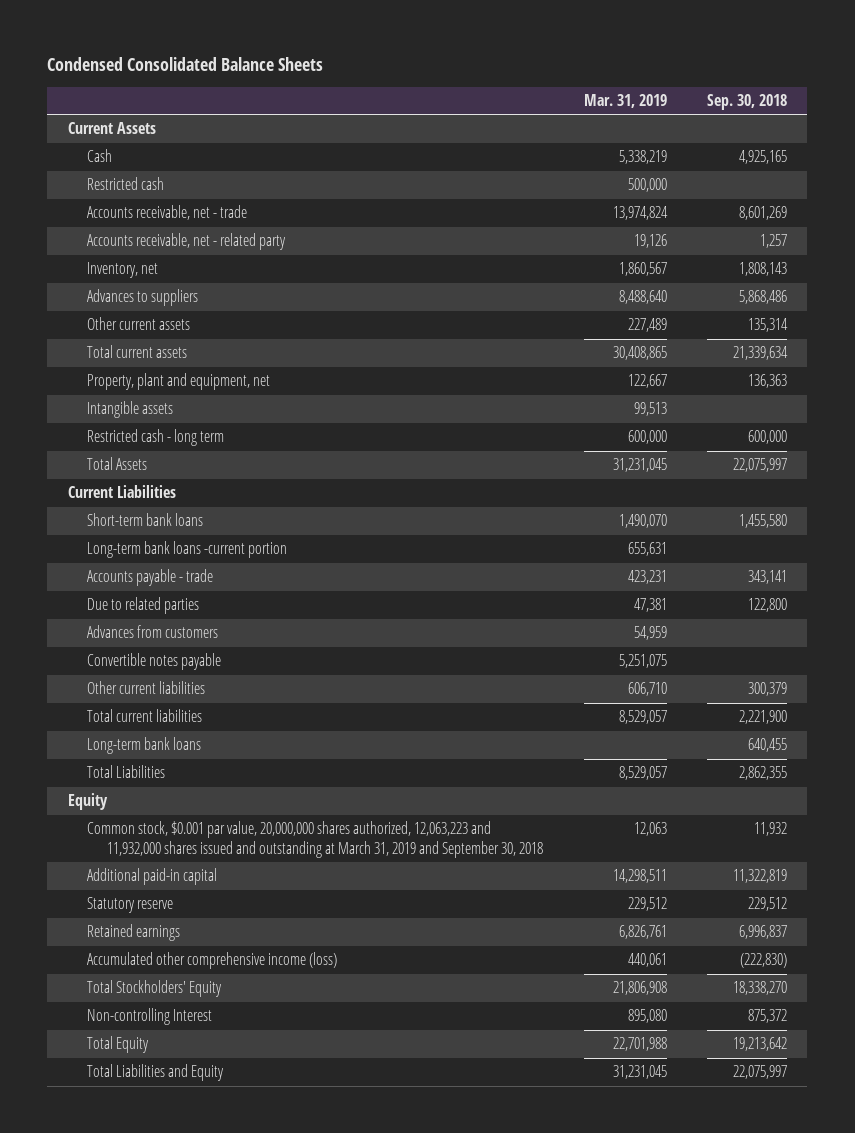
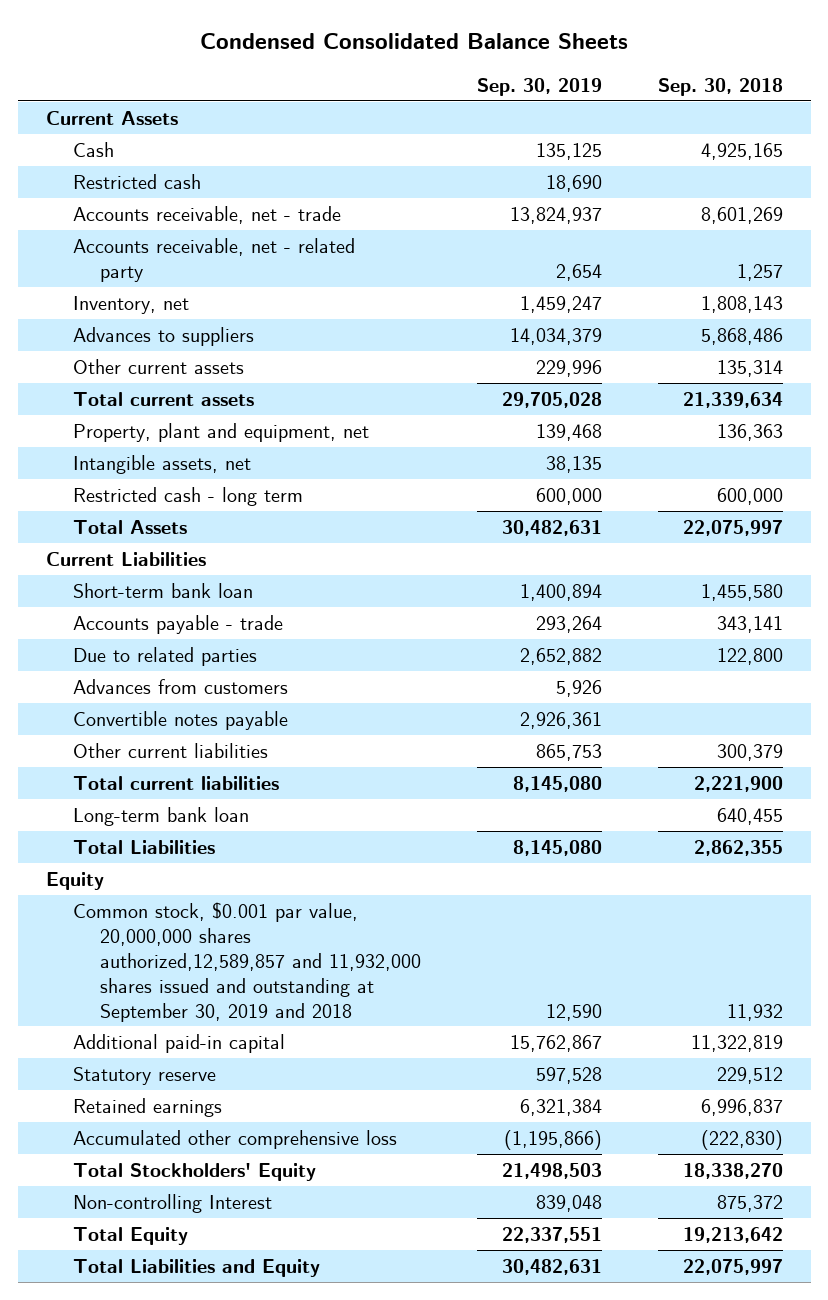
- | Mar. 31, 2019 | Sep. 30, 2018
+ | Sep. 30, 2019 | Sep. 30, 2018
- Intangible assets | 99,513 |
+ Intangible assets, net | 38,135 |
- Short-term bank loans | 1,490,070 | 1,455,580
- Long-term bank loans -current portion | 655,631 |
+ Short-term bank loan | 1,400,894 | 1,455,580
- Long-term bank loans | | 640,455
+ Long-term bank loan | | 640,455
- Common stock, $0.001 par value, 20,000,000 shares authorized, 12,063,223 and 11,932,000 shares issued and outstanding at March 31, 2019 and September 30, 2018 | 12,063 | 11,932
+ Common stock, $0.001 par value, 20,000,000 shares authorized,12,589,857 and 11,932,000 shares issued and outstanding at September 30, 2019 and 2018 | 12,590 | 11,932
- Accumulated other comprehensive income (loss) | 440,061 | (222,830)
+ Accumulated other comprehensive loss | (1,195,866) | (222,830)

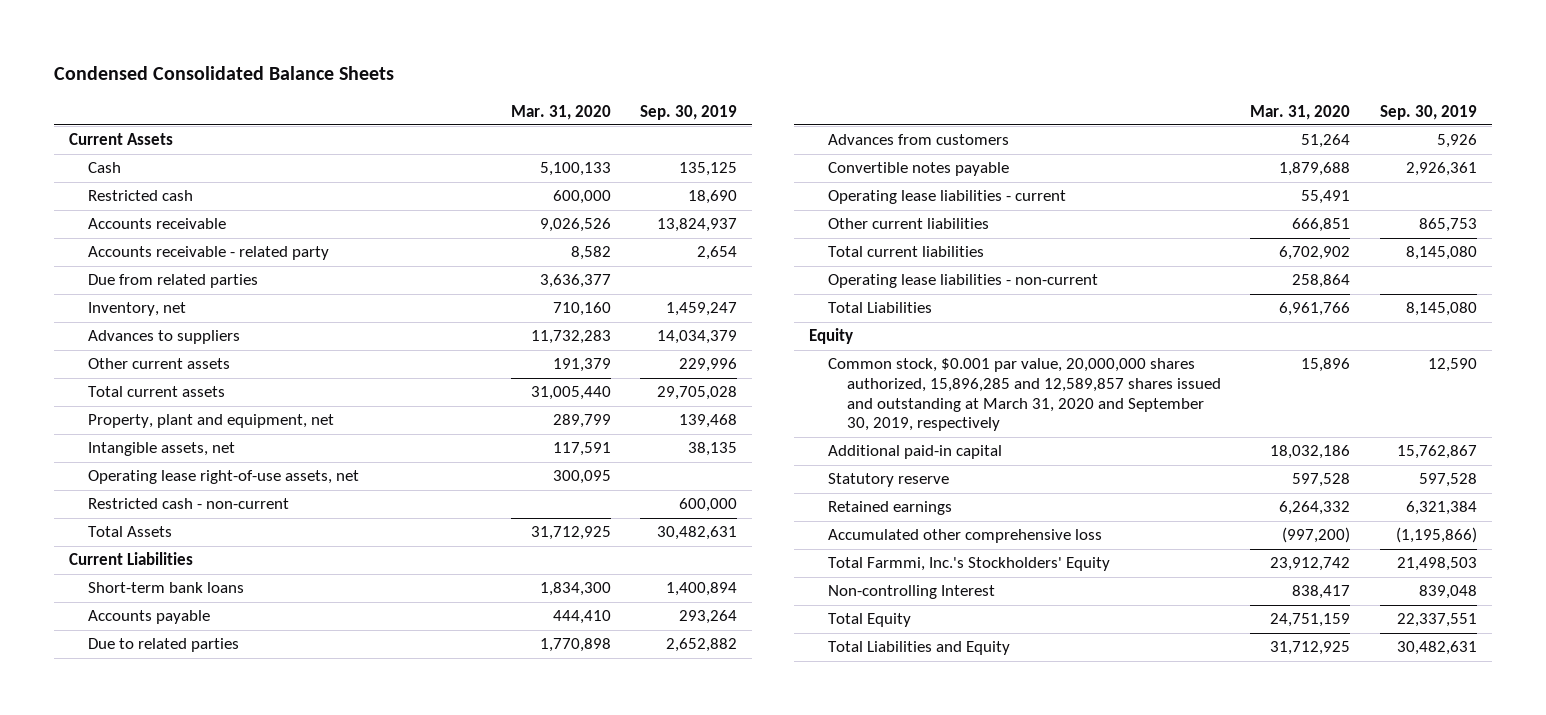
- | Sep. 30, 2019 | Sep. 30, 2018
+ | Mar. 31, 2020 | Sep. 30, 2019
- Accounts receivable, net - trade | 13,824,937 | 8,601,269
- Accounts receivable, net - related party | 2,654 | 1,257
+ Accounts receivable | 9,026,526 | 13,824,937
+ Accounts receivable - related party | 8,582 | 2,654
+ Due from related parties | 3,636,377 |
- Restricted cash - long term | 600,000 | 600,000
+ Operating lease right-of-use assets, net | 300,095 |
+ Restricted cash - non-current | | 600,000
- Short-term bank loan | 1,400,894 | 1,455,580
- Accounts payable - trade | 293,264 | 343,141
+ Short-term bank loans | 1,834,300 | 1,400,894
+ Accounts payable | 444,410 | 293,264
+ Operating lease liabilities - current | 55,491 |
- Long-term bank loan | | 640,455
+ Operating lease liabilities - non-current | 258,864 |
- Common stock, $0.001 par value, 20,000,000 shares authorized,12,589,857 and 11,932,000 shares issued and outstanding at September 30, 2019 and 2018 | 12,590 | 11,932
+ Common stock, $0.001 par value, 20,000,000 shares authorized, 15,896,285 and 12,589,857 shares issued and outstanding at March 31, 2020 and September 30, 2019, respectively | 15,896 | 12,590
- Total Stockholders' Equity | 21,498,503 | 18,338,270
+ Total Farmmi, Inc.'s Stockholders' Equity | 23,912,742 | 21,498,503

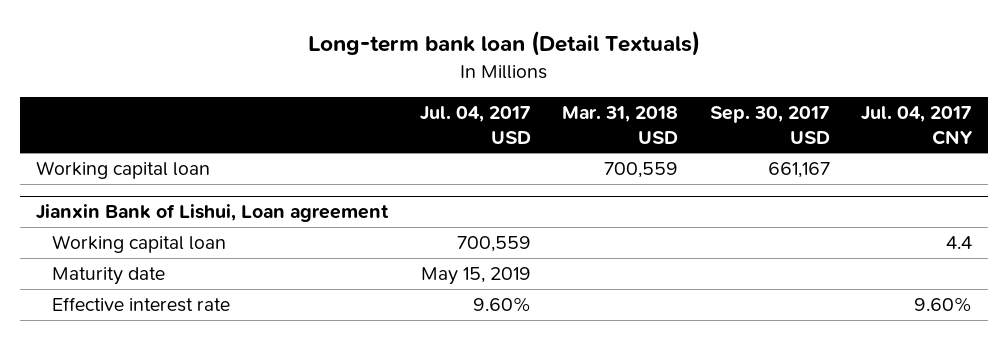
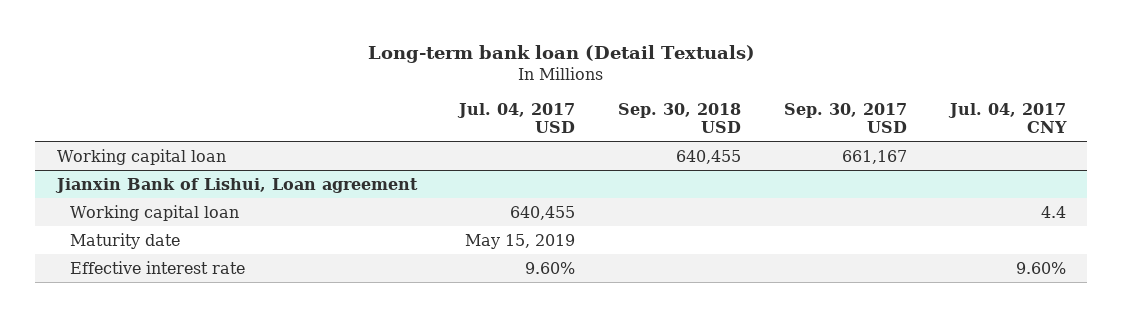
- | Jul. 04, 2017 USD | Mar. 31, 2018 USD | Sep. 30, 2017 USD | Jul. 04, 2017 CNY
+ | Jul. 04, 2017 USD | Sep. 30, 2018 USD | Sep. 30, 2017 USD | Jul. 04, 2017 CNY
@ Jianxin Bank of Lishui, Loan agreement
- Working capital loan | 700,559 | | | 4.4
+ Working capital loan | 640,455 | | | 4.4

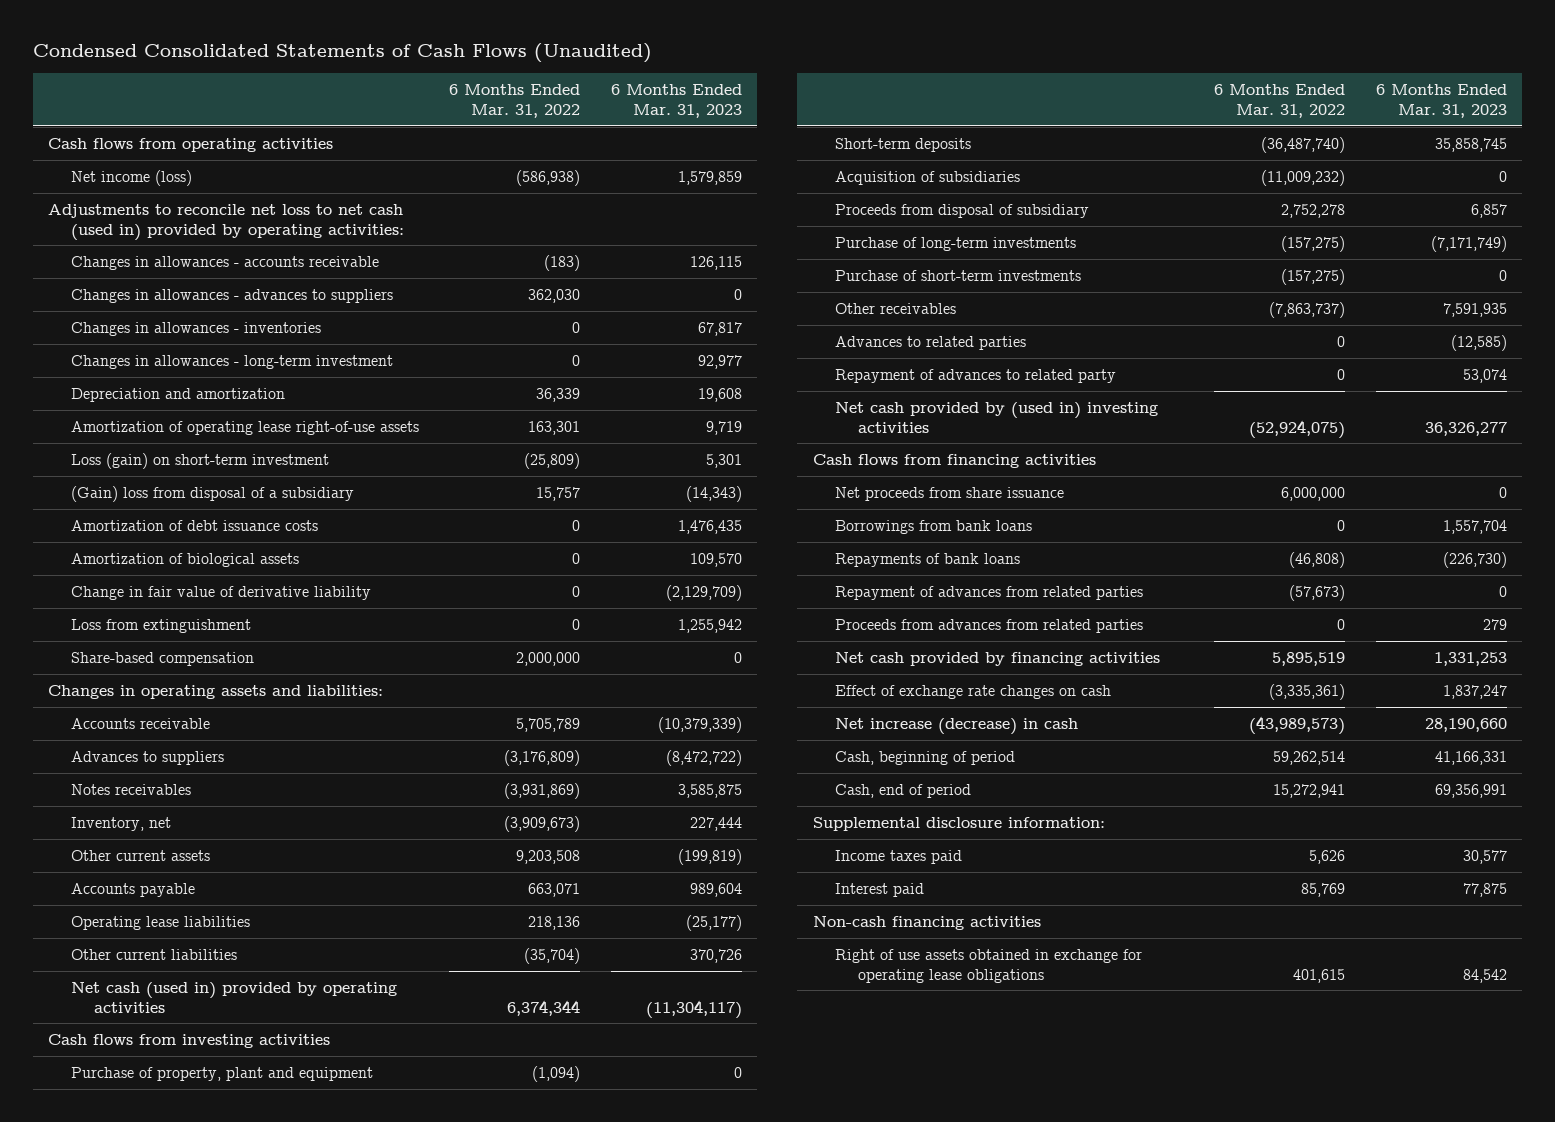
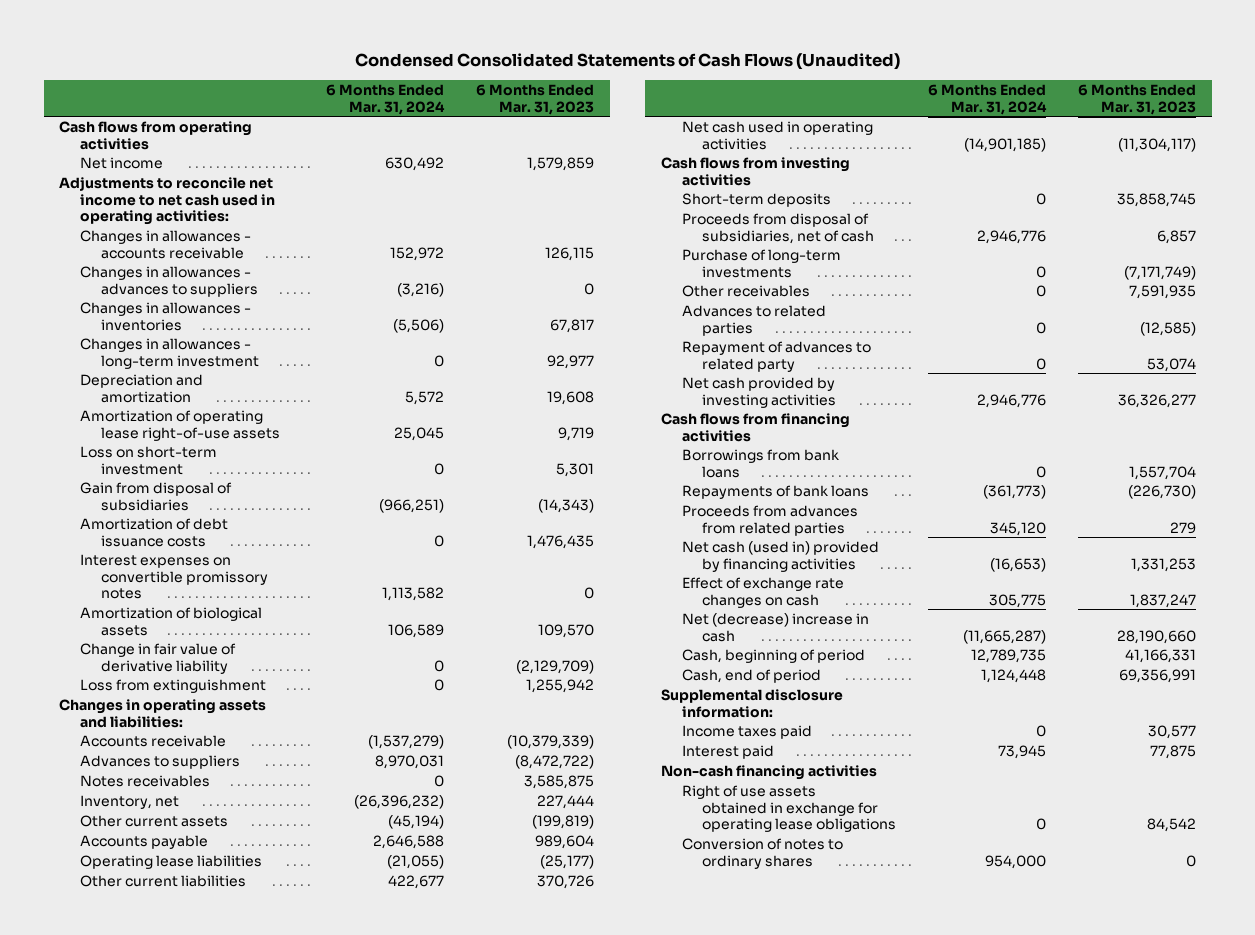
- | 6 Months Ended Mar. 31, 2022 | 6 Months Ended Mar. 31, 2023
+ | 6 Months Ended Mar. 31, 2024 | 6 Months Ended Mar. 31, 2023
- Net income (loss) | (586,938) | 1,579,859
- Adjustments to reconcile net loss to net cash (used in) provided by operating activities:
+ Net income | 630,492 | 1,579,859
+ Adjustments to reconcile net income to net cash used in operating activities:
- Loss (gain) on short-term investment | (25,809) | 5,301
- (Gain) loss from disposal of a subsidiary | 15,757 | (14,343)
+ Loss on short-term investment | 0 | 5,301
+ Gain from disposal of subsidiaries | (966,251) | (14,343)
+ Interest expenses on convertible promissory notes | 1,113,582 | 0
- Share-based compensation | 2,000,000 | 0
- Net cash (used in) provided by operating activities | 6,374,344 | (11,304,117)
+ Net cash used in operating activities | (14,901,185) | (11,304,117)
- Purchase of property, plant and equipment | (1,094) | 0
- Acquisition of subsidiaries | (11,009,232) | 0
- Proceeds from disposal of subsidiary | 2,752,278 | 6,857
+ Proceeds from disposal of subsidiaries, net of cash | 2,946,776 | 6,857
- Purchase of short-term investments | (157,275) | 0
- Net cash provided by (used in) investing activities | (52,924,075) | 36,326,277
+ Net cash provided by investing activities | 2,946,776 | 36,326,277
- Net proceeds from share issuance | 6,000,000 | 0
- Repayment of advances from related parties | (57,673) | 0
- Net cash provided by financing activities | 5,895,519 | 1,331,253
+ Net cash (used in) provided by financing activities | (16,653) | 1,331,253
- Net increase (decrease) in cash | (43,989,573) | 28,190,660
+ Net (decrease) increase in cash | (11,665,287) | 28,190,660
+ Conversion of notes to ordinary shares | 954,000 | 0

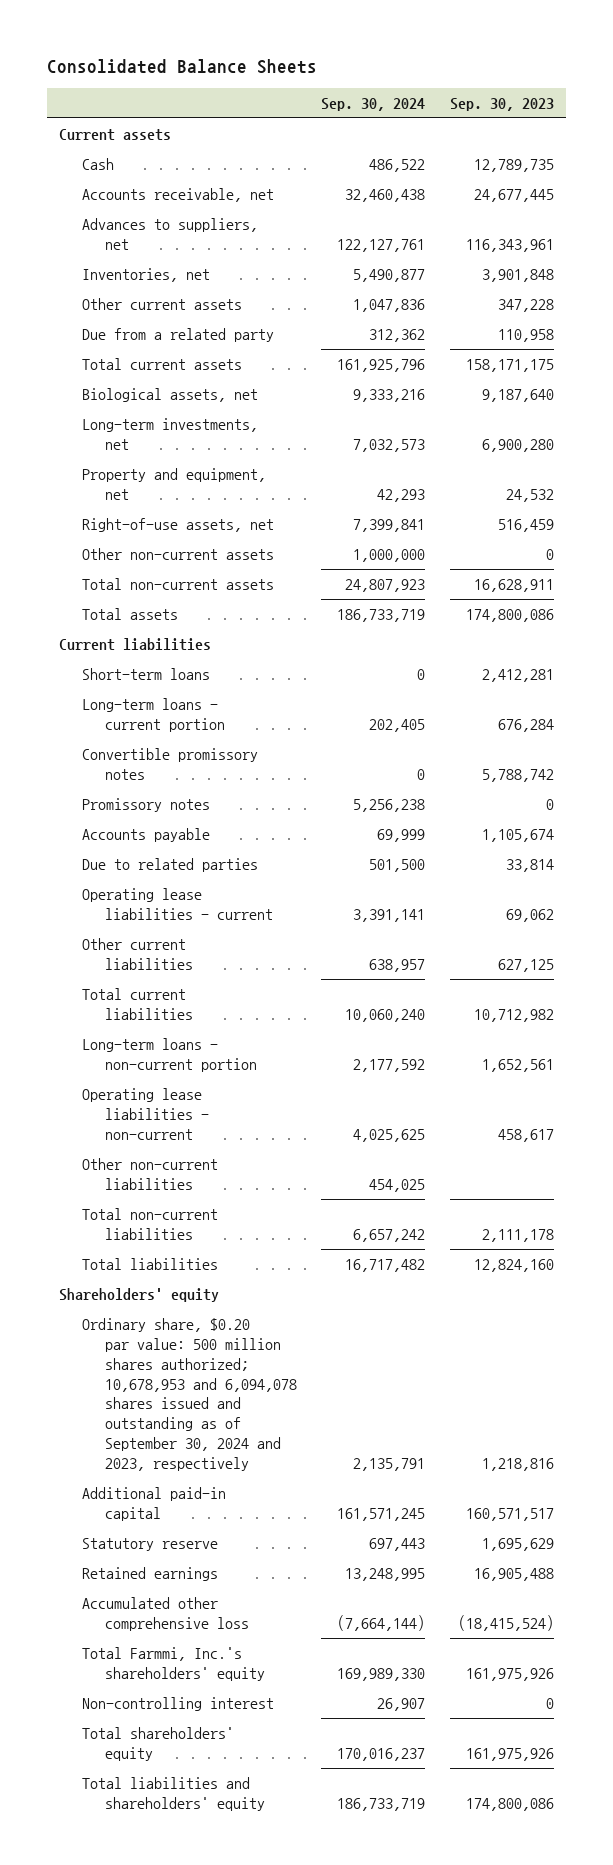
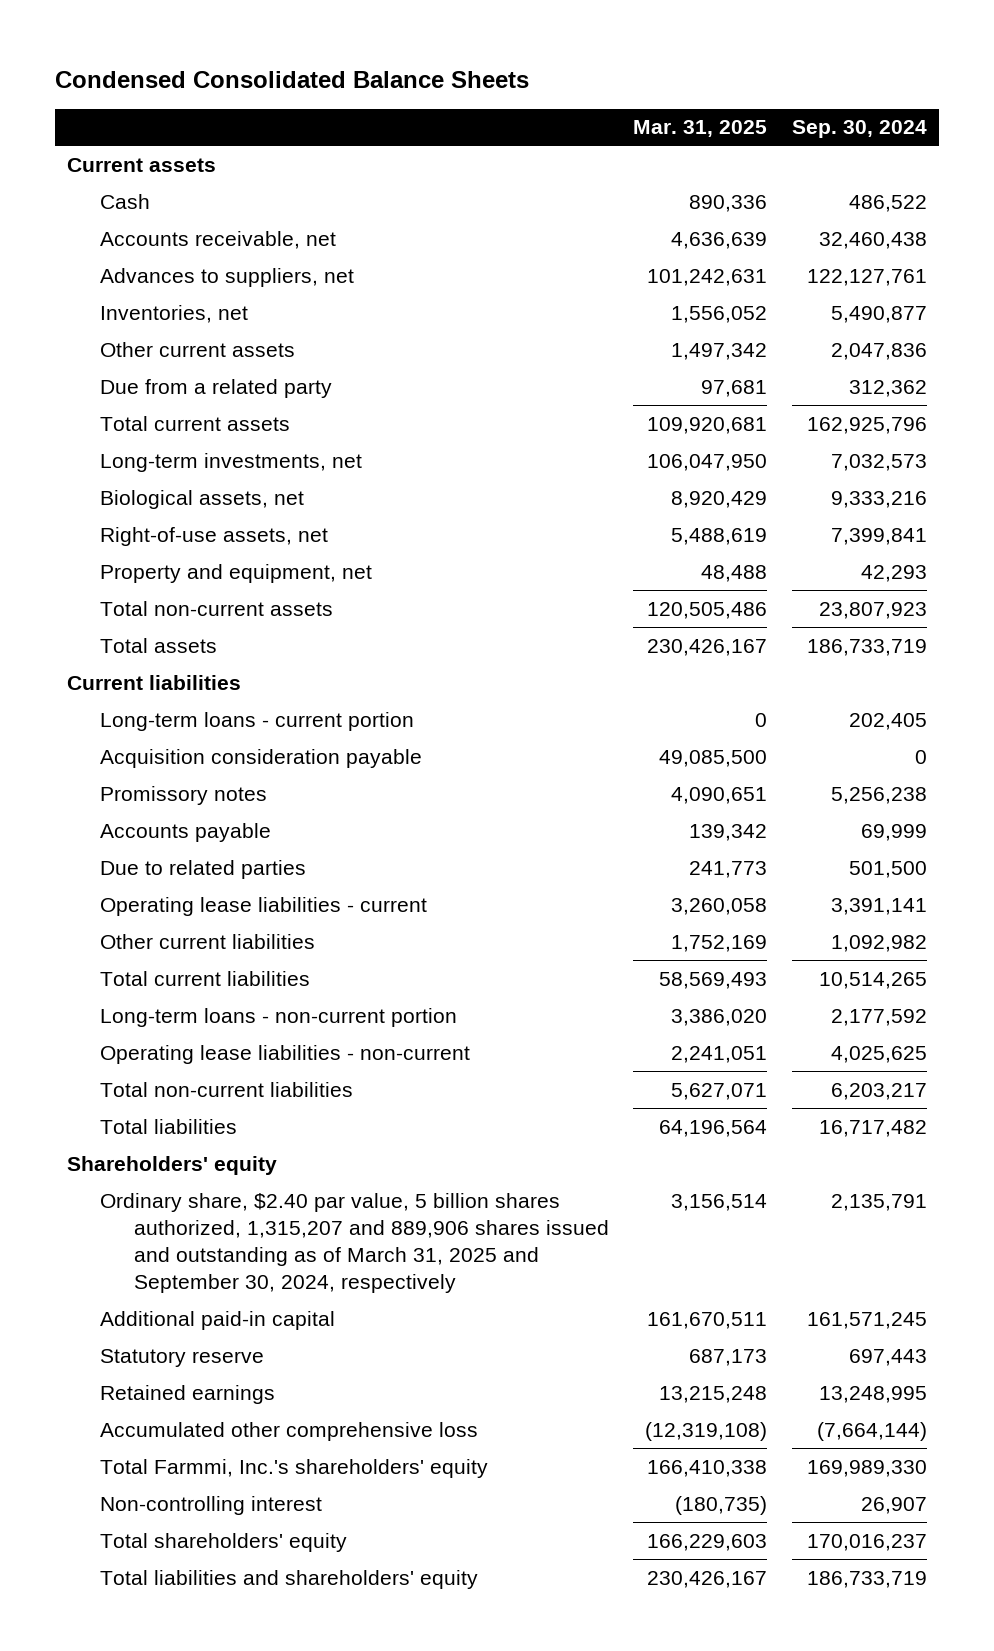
- Consolidated Balance Sheets
+ Condensed Consolidated Balance Sheets
- | Sep. 30, 2024 | Sep. 30, 2023
+ | Mar. 31, 2025 | Sep. 30, 2024
- Other current assets | 1,047,836 | 347,228
+ Other current assets | 1,497,342 | 2,047,836
- Total current assets | 161,925,796 | 158,171,175
+ Total current assets | 109,920,681 | 162,925,796
moved down: Biological assets, net | 8,920,429 | 9,333,216
- Other non-current assets | 1,000,000 | 0
- Total non-current assets | 24,807,923 | 16,628,911
moved down: Property and equipment, net | 48,488 | 42,293
+ Total non-current assets | 120,505,486 | 23,807,923
- Short-term loans | 0 | 2,412,281
- Convertible promissory notes | 0 | 5,788,742
+ Acquisition consideration payable | 49,085,500 | 0
- Other current liabilities | 638,957 | 627,125
- Total current liabilities | 10,060,240 | 10,712,982
+ Other current liabilities | 1,752,169 | 1,092,982
+ Total current liabilities | 58,569,493 | 10,514,265
- Other non-current liabilities | 454,025 |
- Total non-current liabilities | 6,657,242 | 2,111,178
+ Total non-current liabilities | 5,627,071 | 6,203,217
- Ordinary share, $0.20 par value: 500 million shares authorized; 10,678,953 and 6,094,078 shares issued and outstanding as of September 30, 2024 and 2023, respectively | 2,135,791 | 1,218,816
+ Ordinary share, $2.40 par value, 5 billion shares authorized, 1,315,207 and 889,906 shares issued and outstanding as of March 31, 2025 and September 30, 2024, respectively | 3,156,514 | 2,135,791

